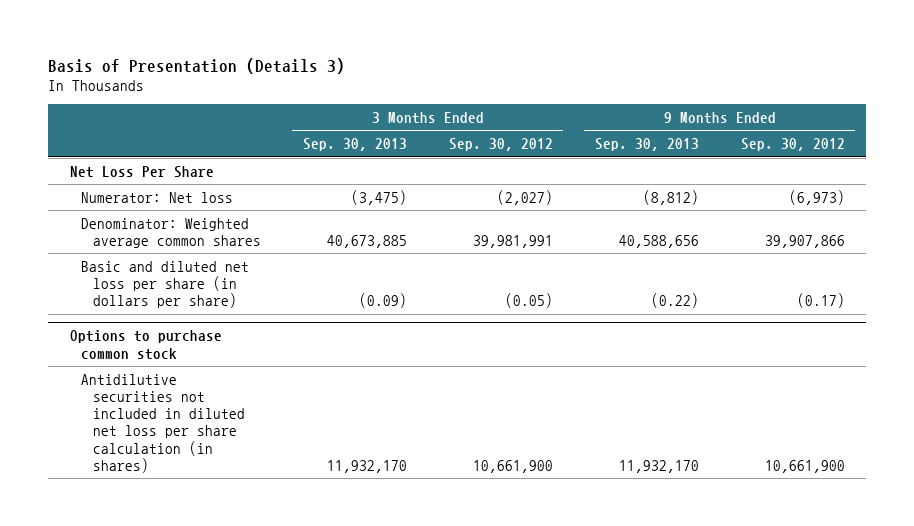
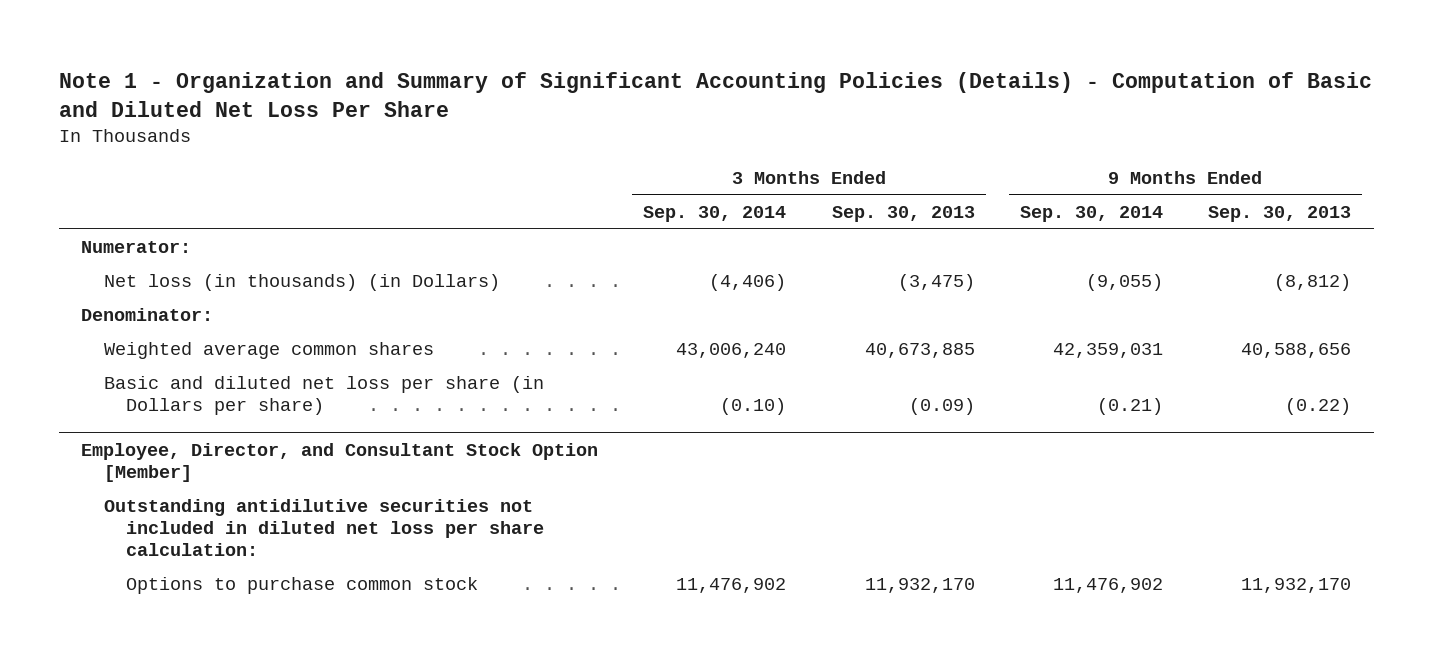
- Basis of Presentation (Details 3)
+ Note 1 - Organization and Summary of Significant Accounting Policies (Details) - Computation of Basic and Diluted Net Loss Per Share
- | 3 Months Ended Sep. 30, 2013 | 3 Months Ended Sep. 30, 2012 | 9 Months Ended Sep. 30, 2013 | 9 Months Ended Sep. 30, 2012
+ | 3 Months Ended Sep. 30, 2014 | 3 Months Ended Sep. 30, 2013 | 9 Months Ended Sep. 30, 2014 | 9 Months Ended Sep. 30, 2013
- Net Loss Per Share
- Numerator: Net loss | (3,475) | (2,027) | (8,812) | (6,973)
- Denominator: Weighted average common shares | 40,673,885 | 39,981,991 | 40,588,656 | 39,907,866
- Basic and diluted net loss per share (in dollars per share) | (0.09) | (0.05) | (0.22) | (0.17)
- Options to purchase common stock
- Antidilutive securities not included in diluted net loss per share calculation (in shares) | 11,932,170 | 10,661,900 | 11,932,170 | 10,661,900
+ Numerator:
+ Net loss (in thousands) (in Dollars) | (4,406) | (3,475) | (9,055) | (8,812)
+ Denominator:
+ Weighted average common shares | 43,006,240 | 40,673,885 | 42,359,031 | 40,588,656
+ Basic and diluted net loss per share (in Dollars per share) | (0.10) | (0.09) | (0.21) | (0.22)
+ Employee, Director, and Consultant Stock Option [Member]
+ Outstanding antidilutive securities not included in diluted net loss per share calculation:
+ Options to purchase common stock | 11,476,902 | 11,932,170 | 11,476,902 | 11,932,170

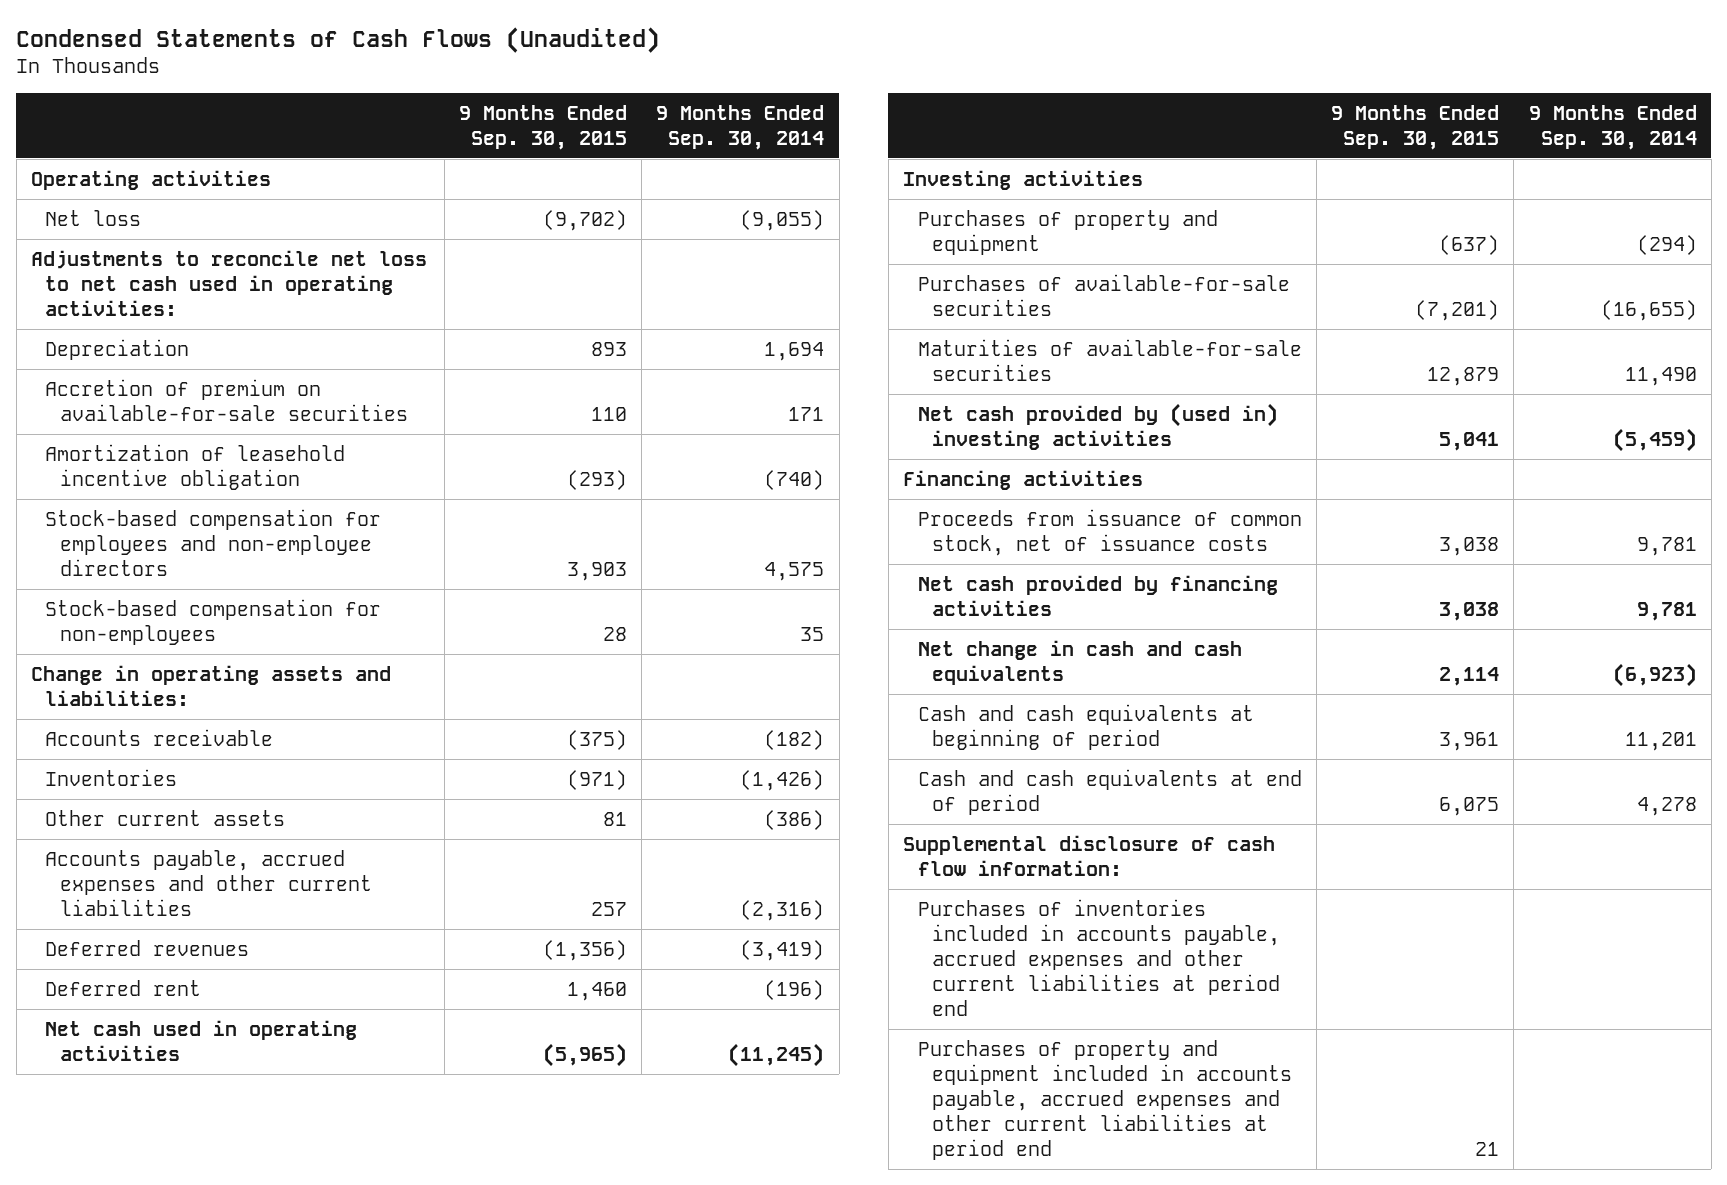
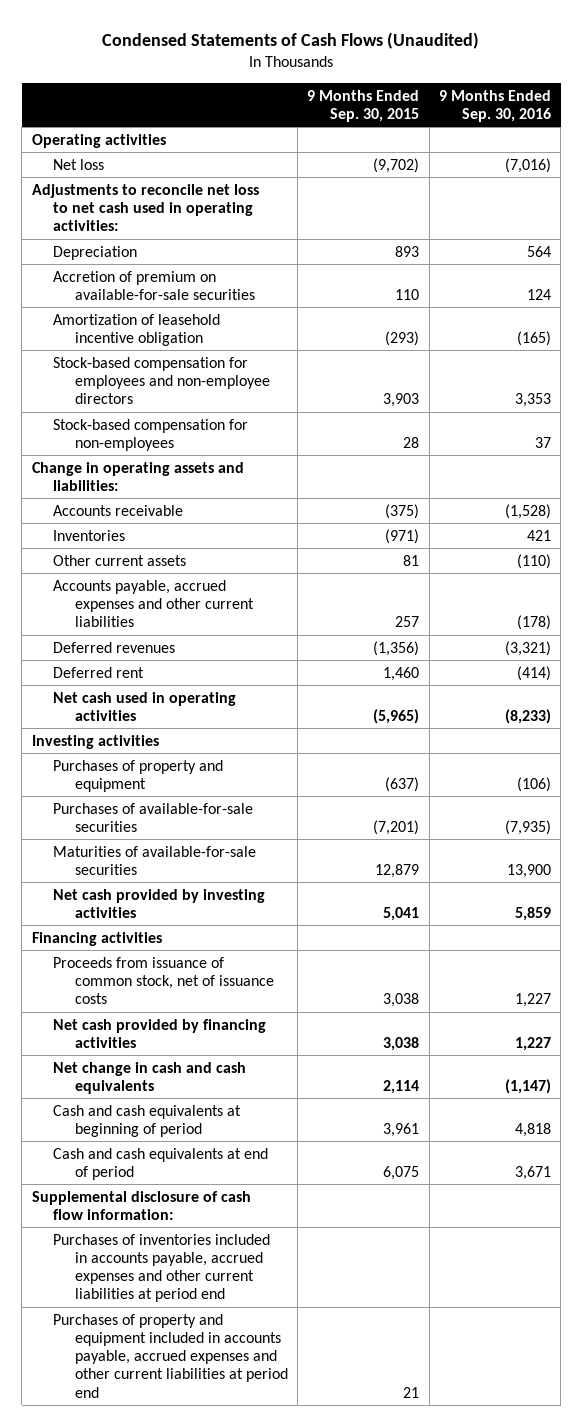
- | 9 Months Ended Sep. 30, 2015 | 9 Months Ended Sep. 30, 2014
+ | 9 Months Ended Sep. 30, 2015 | 9 Months Ended Sep. 30, 2016
- Net cash provided by (used in) investing activities | 5,041 | (5,459)
+ Net cash provided by investing activities | 5,041 | 5,859

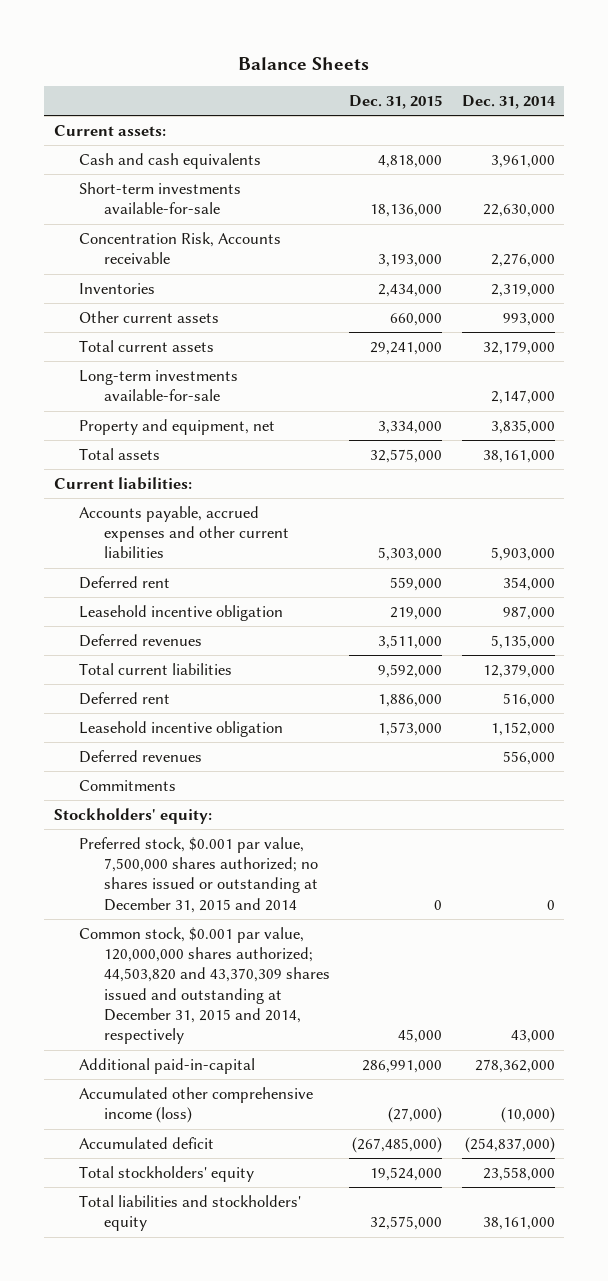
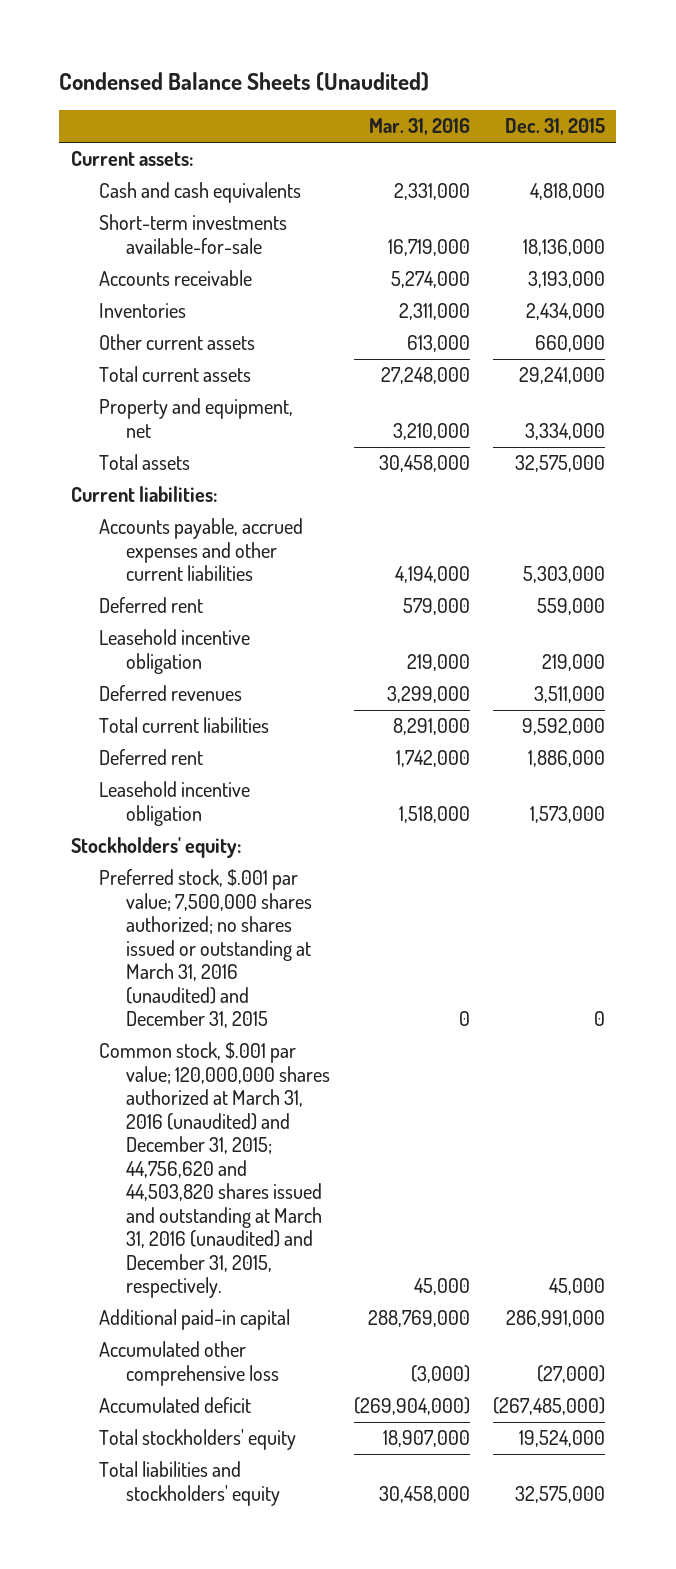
- Balance Sheets
+ Condensed Balance Sheets (Unaudited)
- | Dec. 31, 2015 | Dec. 31, 2014
+ | Mar. 31, 2016 | Dec. 31, 2015
- Concentration Risk, Accounts receivable | 3,193,000 | 2,276,000
+ Accounts receivable | 5,274,000 | 3,193,000
- Long-term investments available-for-sale | | 2,147,000
- Deferred revenues | | 556,000
- Commitments
- Preferred stock, $0.001 par value, 7,500,000 shares authorized; no shares issued or outstanding at December 31, 2015 and 2014 | 0 | 0
- Common stock, $0.001 par value, 120,000,000 shares authorized; 44,503,820 and 43,370,309 shares issued and outstanding at December 31, 2015 and 2014, respectively | 45,000 | 43,000
- Additional paid-in-capital | 286,991,000 | 278,362,000
- Accumulated other comprehensive income (loss) | (27,000) | (10,000)
+ Preferred stock, $.001 par value; 7,500,000 shares authorized; no shares issued or outstanding at March 31, 2016 (unaudited) and December 31, 2015 | 0 | 0
+ Common stock, $.001 par value; 120,000,000 shares authorized at March 31, 2016 (unaudited) and December 31, 2015; 44,756,620 and 44,503,820 shares issued and outstanding at March 31, 2016 (unaudited) and December 31, 2015, respectively. | 45,000 | 45,000
+ Additional paid-in capital | 288,769,000 | 286,991,000
+ Accumulated other comprehensive loss | (3,000) | (27,000)

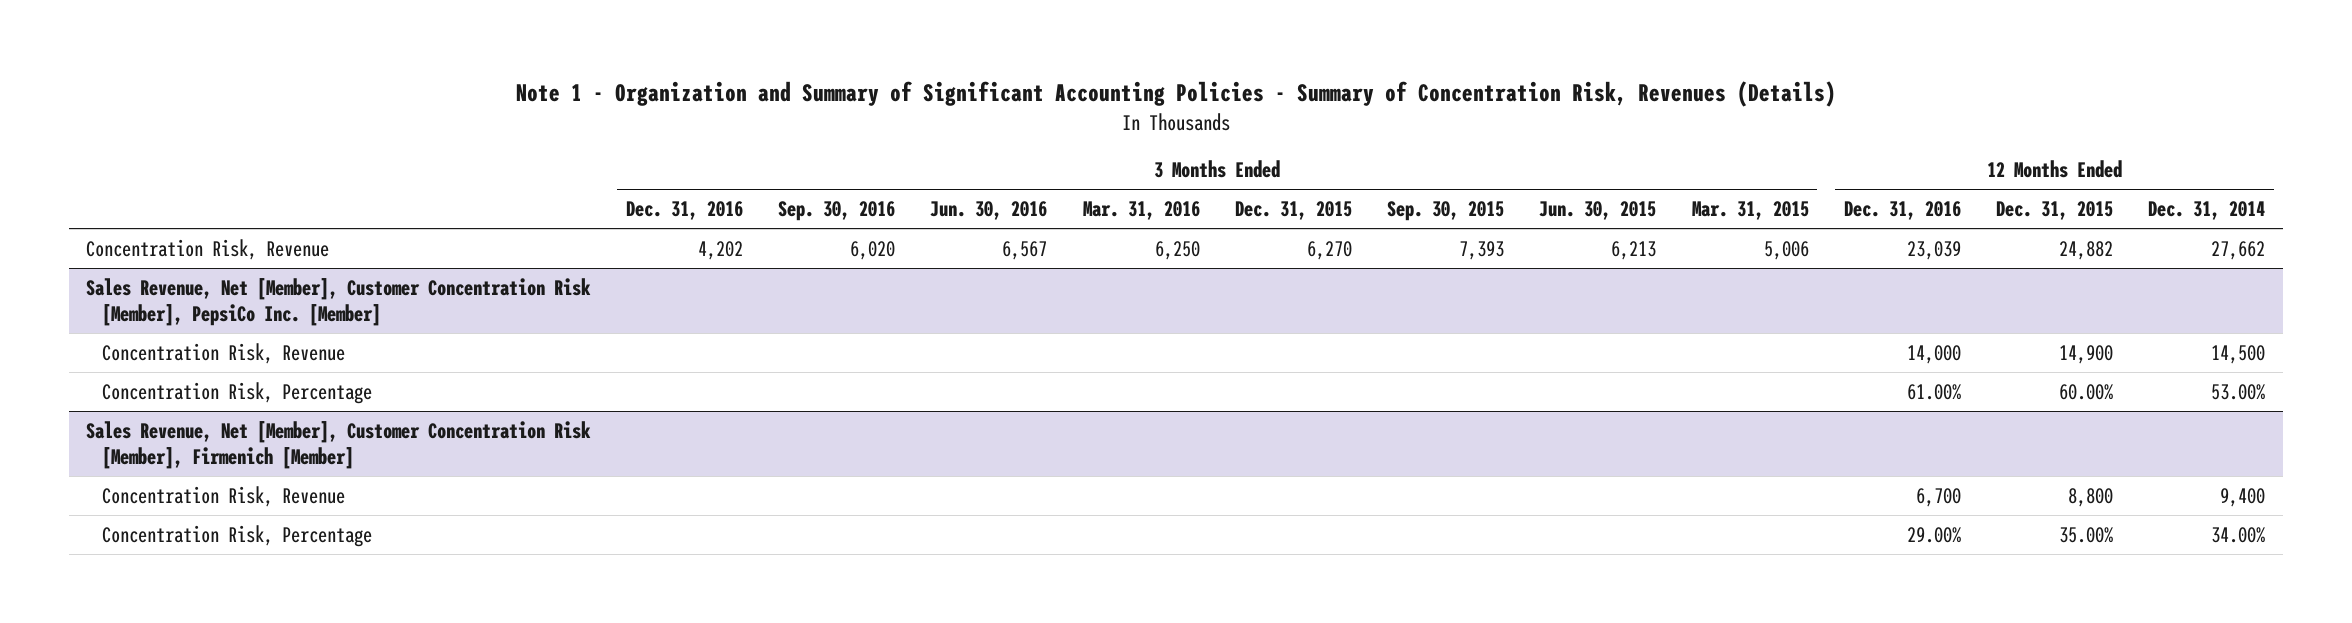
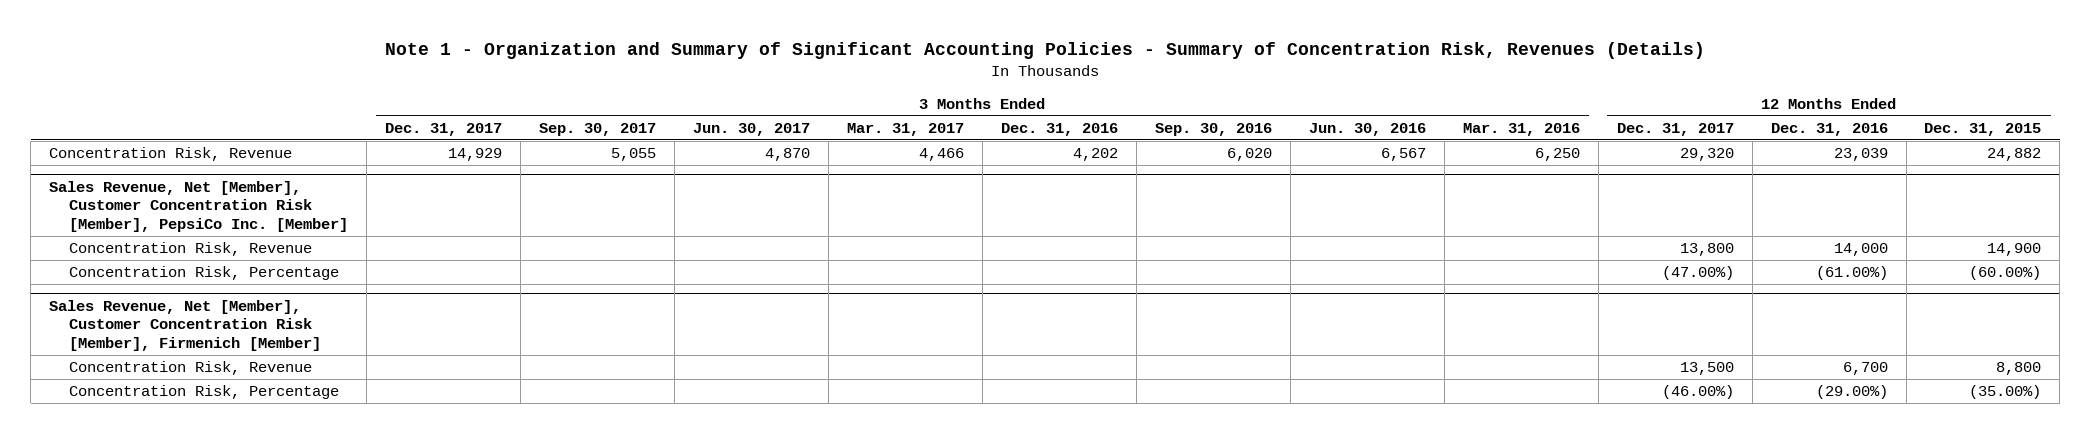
- | 3 Months Ended Dec. 31, 2016 | 3 Months Ended Sep. 30, 2016 | 3 Months Ended Jun. 30, 2016 | 3 Months Ended Mar. 31, 2016 | 3 Months Ended Dec. 31, 2015 | 3 Months Ended Sep. 30, 2015 | 3 Months Ended Jun. 30, 2015 | 3 Months Ended Mar. 31, 2015 | 12 Months Ended Dec. 31, 2016 | 12 Months Ended Dec. 31, 2015 | 12 Months Ended Dec. 31, 2014
+ | 3 Months Ended Dec. 31, 2017 | 3 Months Ended Sep. 30, 2017 | 3 Months Ended Jun. 30, 2017 | 3 Months Ended Mar. 31, 2017 | 3 Months Ended Dec. 31, 2016 | 3 Months Ended Sep. 30, 2016 | 3 Months Ended Jun. 30, 2016 | 3 Months Ended Mar. 31, 2016 | 12 Months Ended Dec. 31, 2017 | 12 Months Ended Dec. 31, 2016 | 12 Months Ended Dec. 31, 2015
@ Sales Revenue, Net [Member], Customer Concentration Risk [Member], PepsiCo Inc. [Member]
- Concentration Risk, Percentage | | | | | | | | | 61.00% | 60.00% | 53.00%
+ Concentration Risk, Percentage | | | | | | | | | (47.00%) | (61.00%) | (60.00%)
@ Sales Revenue, Net [Member], Customer Concentration Risk [Member], Firmenich [Member]
- Concentration Risk, Percentage | | | | | | | | | 29.00% | 35.00% | 34.00%
+ Concentration Risk, Percentage | | | | | | | | | (46.00%) | (29.00%) | (35.00%)

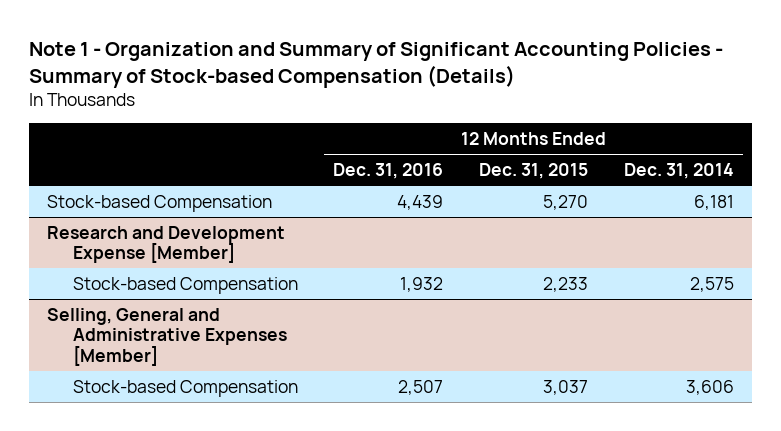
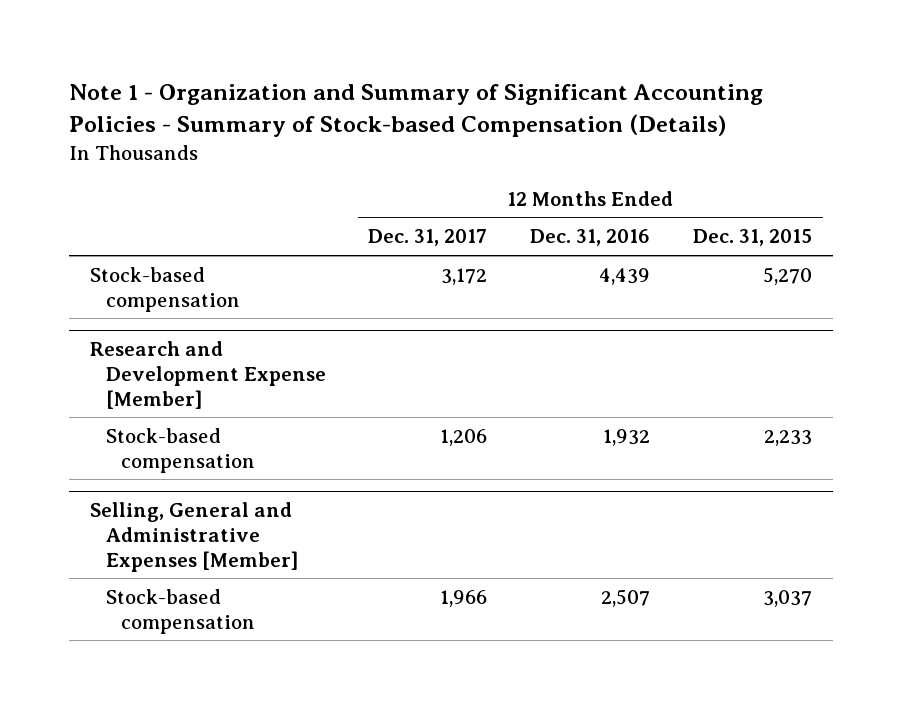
- | 12 Months Ended Dec. 31, 2016 | 12 Months Ended Dec. 31, 2015 | 12 Months Ended Dec. 31, 2014
+ | 12 Months Ended Dec. 31, 2017 | 12 Months Ended Dec. 31, 2016 | 12 Months Ended Dec. 31, 2015
- Stock-based Compensation | 4,439 | 5,270 | 6,181
+ Stock-based compensation | 3,172 | 4,439 | 5,270
@ Research and Development Expense [Member]
- Stock-based Compensation | 1,932 | 2,233 | 2,575
+ Stock-based compensation | 1,206 | 1,932 | 2,233
@ Selling, General and Administrative Expenses [Member]
- Stock-based Compensation | 2,507 | 3,037 | 3,606
+ Stock-based compensation | 1,966 | 2,507 | 3,037

